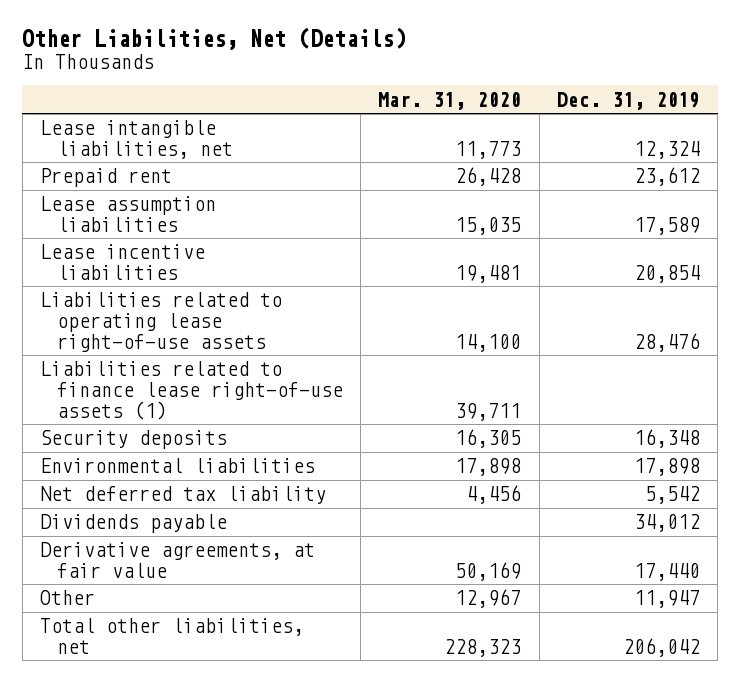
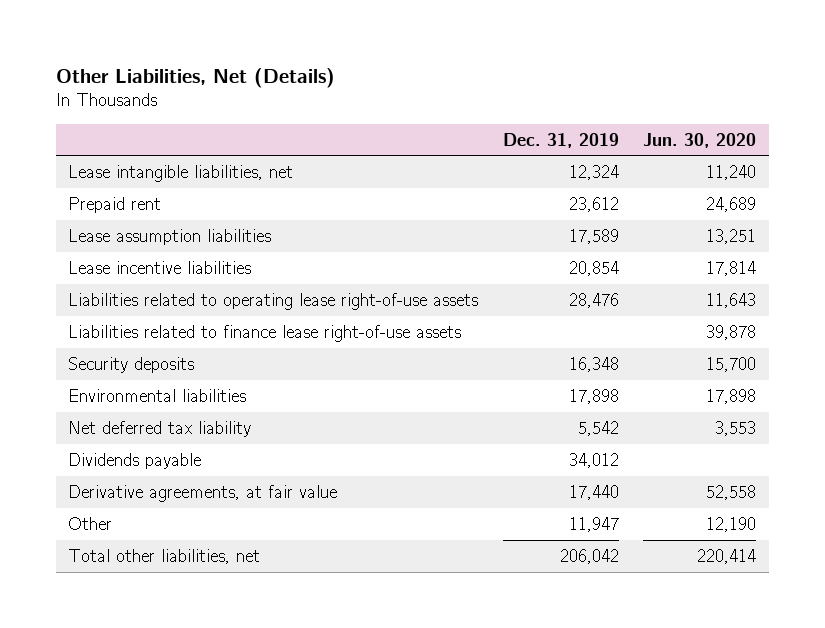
- | Mar. 31, 2020 | Dec. 31, 2019
+ | Dec. 31, 2019 | Jun. 30, 2020
- Liabilities related to finance lease right-of-use assets (1) | 39,711 |
+ Liabilities related to finance lease right-of-use assets | | 39,878

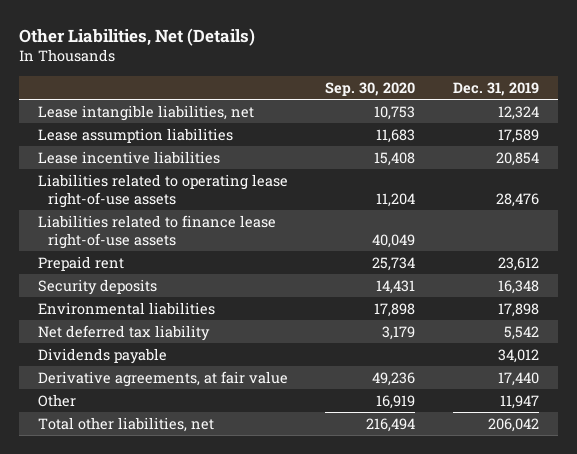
- | Dec. 31, 2019 | Jun. 30, 2020
+ | Sep. 30, 2020 | Dec. 31, 2019
moved down: Prepaid rent | 25,734 | 23,612

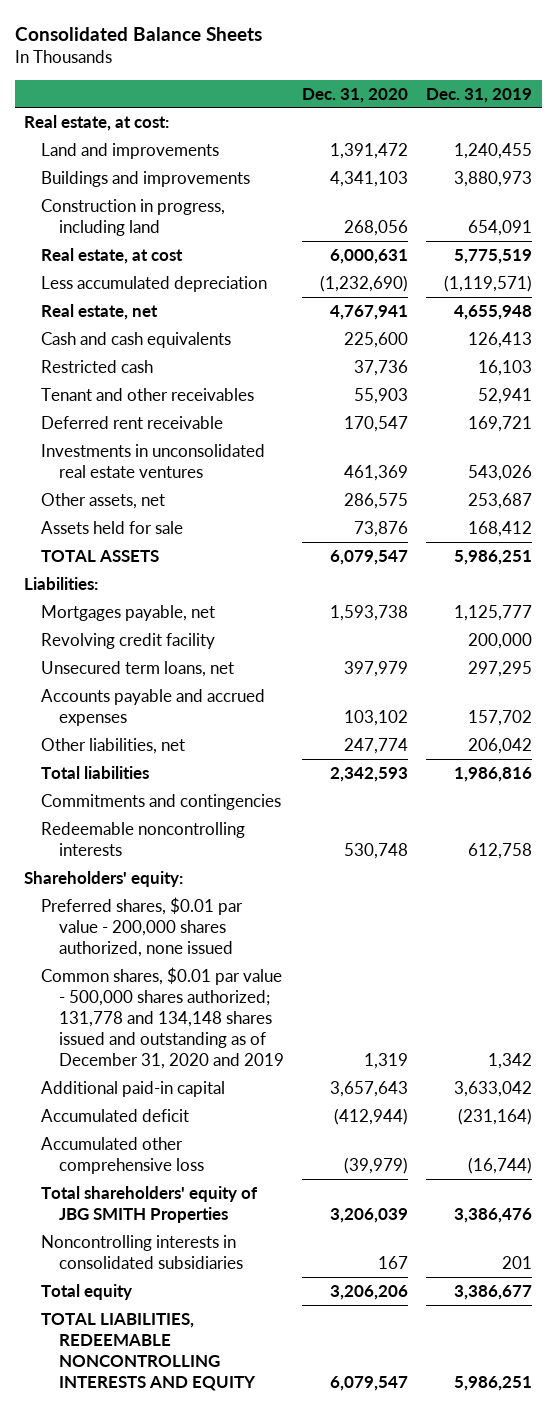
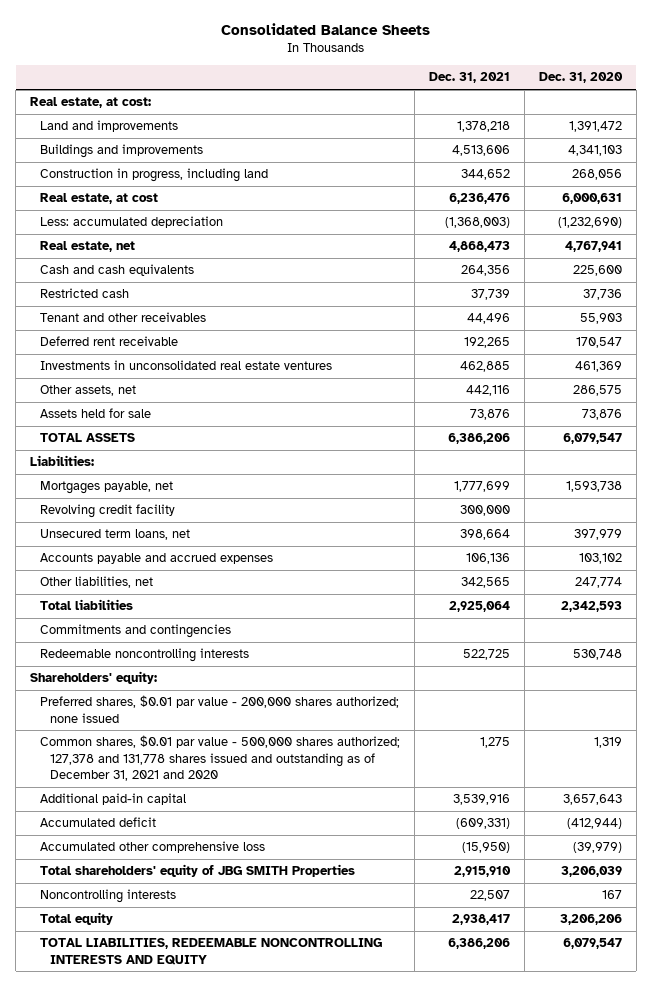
- | Dec. 31, 2020 | Dec. 31, 2019
+ | Dec. 31, 2021 | Dec. 31, 2020
- Less accumulated depreciation | (1,232,690) | (1,119,571)
+ Less: accumulated depreciation | (1,368,003) | (1,232,690)
- Preferred shares, $0.01 par value - 200,000 shares authorized, none issued
- Common shares, $0.01 par value - 500,000 shares authorized; 131,778 and 134,148 shares issued and outstanding as of December 31, 2020 and 2019 | 1,319 | 1,342
+ Preferred shares, $0.01 par value - 200,000 shares authorized; none issued
+ Common shares, $0.01 par value - 500,000 shares authorized; 127,378 and 131,778 shares issued and outstanding as of December 31, 2021 and 2020 | 1,275 | 1,319
- Noncontrolling interests in consolidated subsidiaries | 167 | 201
+ Noncontrolling interests | 22,507 | 167

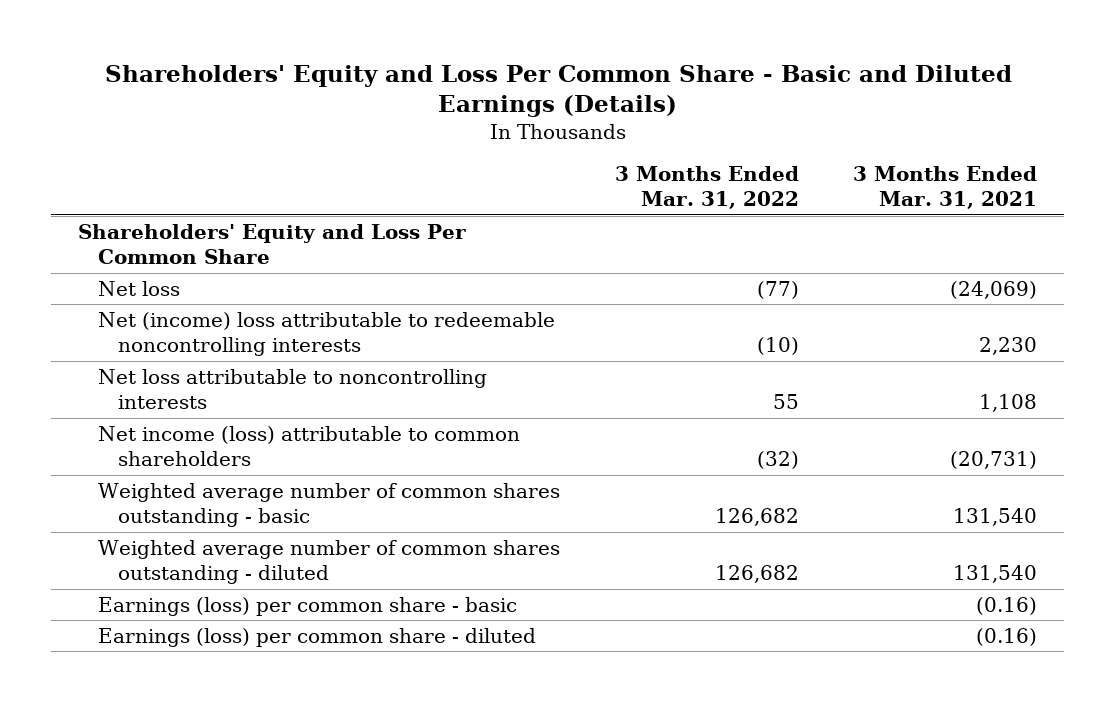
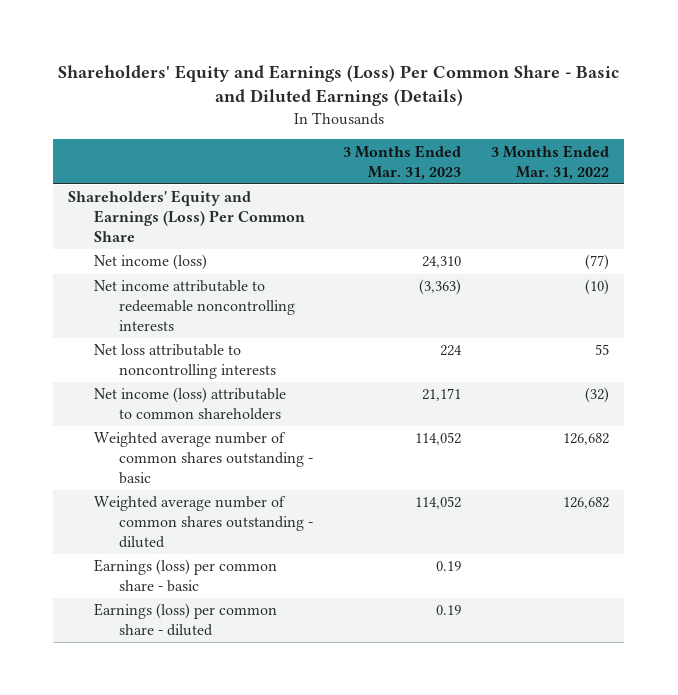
- Shareholders' Equity and Loss Per Common Share - Basic and Diluted Earnings (Details)
+ Shareholders' Equity and Earnings (Loss) Per Common Share - Basic and Diluted Earnings (Details)
- | 3 Months Ended Mar. 31, 2022 | 3 Months Ended Mar. 31, 2021
+ | 3 Months Ended Mar. 31, 2023 | 3 Months Ended Mar. 31, 2022
- Shareholders' Equity and Loss Per Common Share
- Net loss | (77) | (24,069)
- Net (income) loss attributable to redeemable noncontrolling interests | (10) | 2,230
+ Shareholders' Equity and Earnings (Loss) Per Common Share
+ Net income (loss) | 24,310 | (77)
+ Net income attributable to redeemable noncontrolling interests | (3,363) | (10)

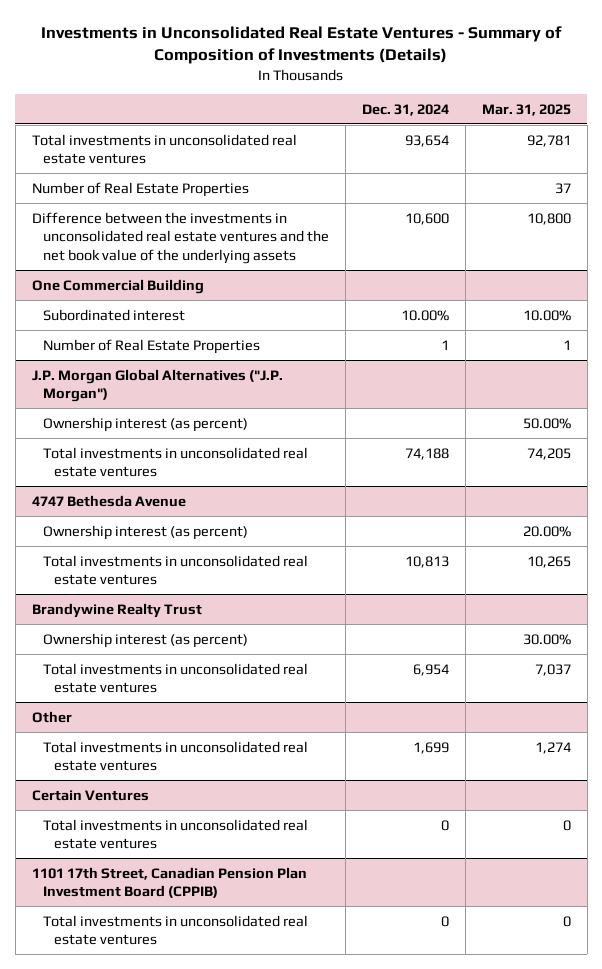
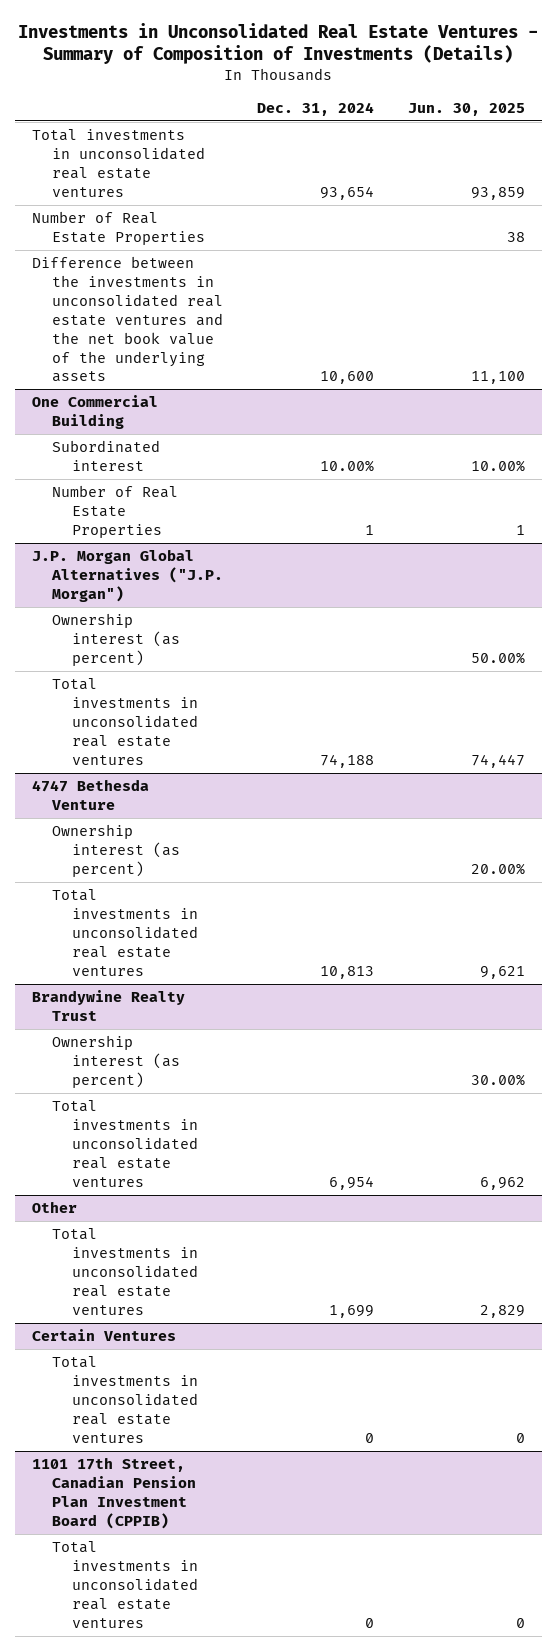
- | Dec. 31, 2024 | Mar. 31, 2025
+ | Dec. 31, 2024 | Jun. 30, 2025
- 4747 Bethesda Avenue
+ 4747 Bethesda Venture

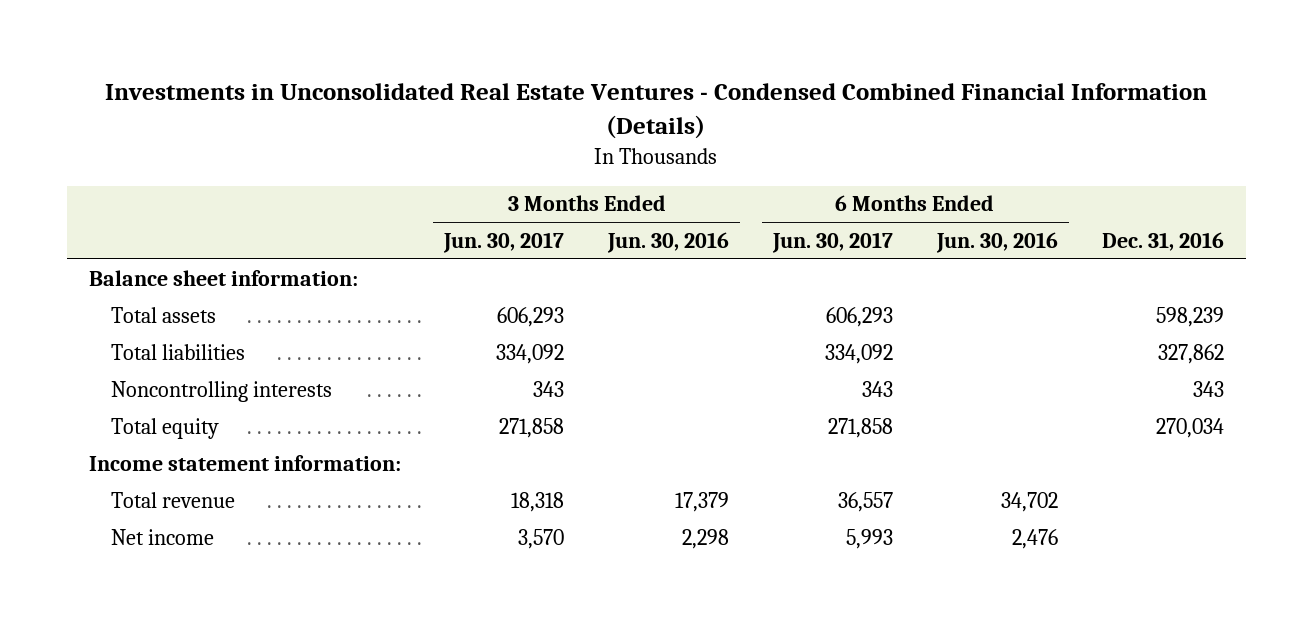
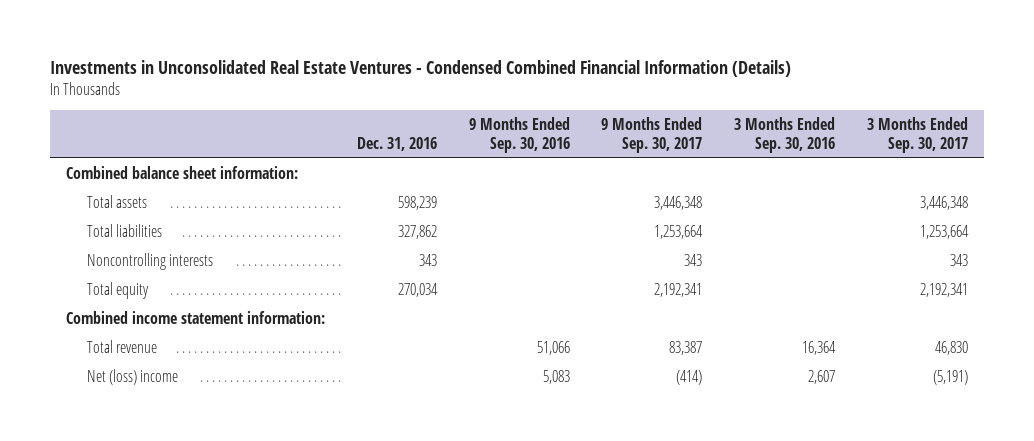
- | 3 Months Ended Jun. 30, 2017 | 3 Months Ended Jun. 30, 2016 | 6 Months Ended Jun. 30, 2017 | 6 Months Ended Jun. 30, 2016 | Dec. 31, 2016
+ | Dec. 31, 2016 | 9 Months Ended Sep. 30, 2016 | 9 Months Ended Sep. 30, 2017 | 3 Months Ended Sep. 30, 2016 | 3 Months Ended Sep. 30, 2017
- Balance sheet information:
+ Combined balance sheet information:
- Income statement information:
+ Combined income statement information:
- Net income | 3,570 | 2,298 | 5,993 | 2,476 |
+ Net (loss) income | | 5,083 | (414) | 2,607 | (5,191)

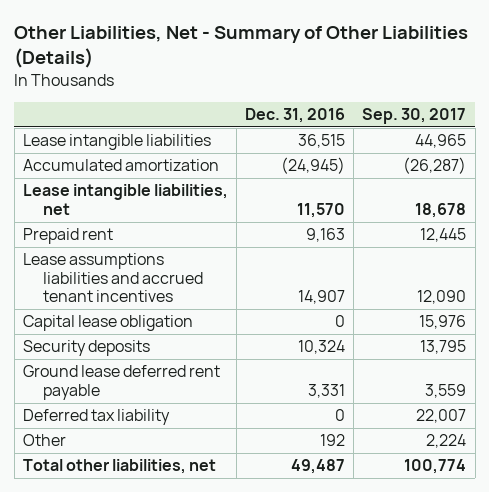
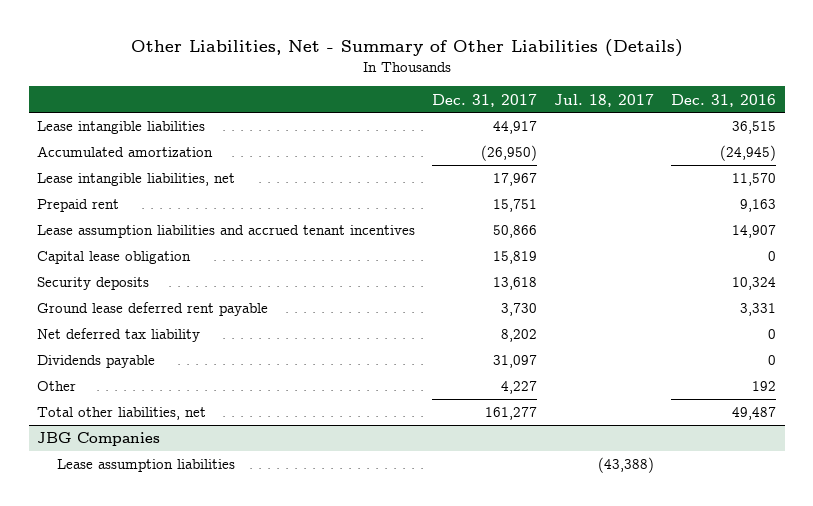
- | Dec. 31, 2016 | Sep. 30, 2017
+ | Dec. 31, 2017 | Jul. 18, 2017 | Dec. 31, 2016
- Lease assumptions liabilities and accrued tenant incentives | 14,907 | 12,090
+ Lease assumption liabilities and accrued tenant incentives | 50,866 | | 14,907
- Deferred tax liability | 0 | 22,007
+ Net deferred tax liability | 8,202 | | 0
+ Dividends payable | 31,097 | | 0
+ JBG Companies
+ Lease assumption liabilities | | (43,388) |

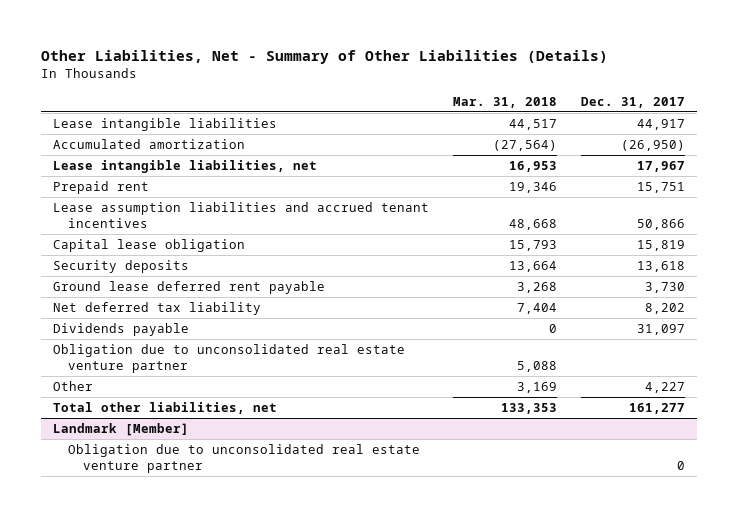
- | Dec. 31, 2017 | Jul. 18, 2017 | Dec. 31, 2016
+ | Mar. 31, 2018 | Dec. 31, 2017
+ Obligation due to unconsolidated real estate venture partner | 5,088 |
- JBG Companies
- Lease assumption liabilities | | (43,388) |
+ Landmark [Member]
+ Obligation due to unconsolidated real estate venture partner | | 0

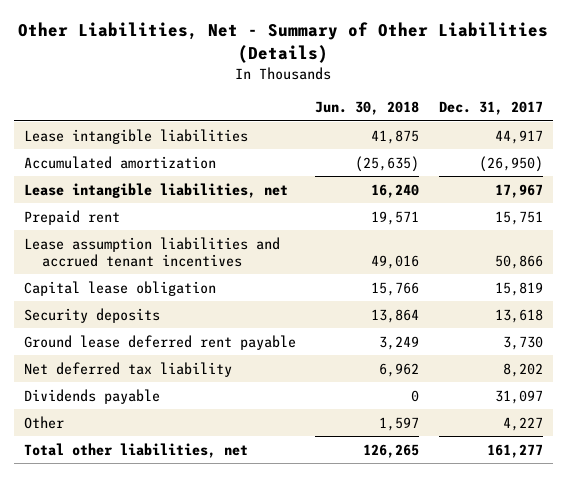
- | Mar. 31, 2018 | Dec. 31, 2017
+ | Jun. 30, 2018 | Dec. 31, 2017
- Obligation due to unconsolidated real estate venture partner | 5,088 |
- Landmark [Member]
- Obligation due to unconsolidated real estate venture partner | | 0

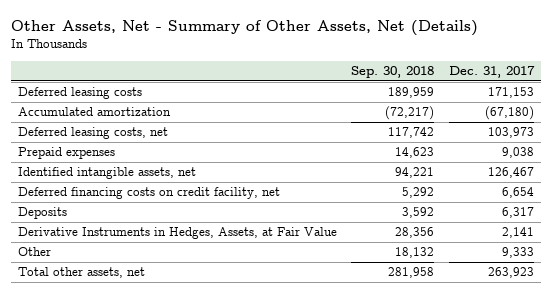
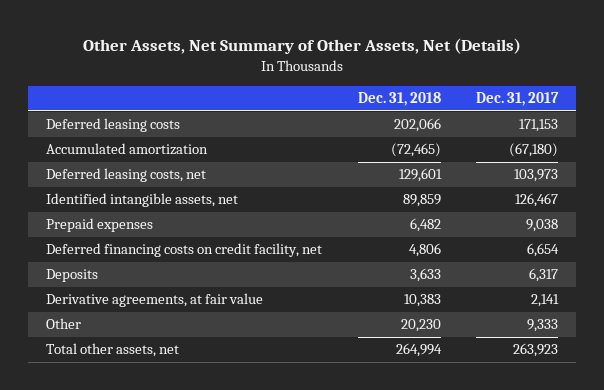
- Other Assets, Net - Summary of Other Assets, Net (Details)
+ Other Assets, Net Summary of Other Assets, Net (Details)
- | Sep. 30, 2018 | Dec. 31, 2017
+ | Dec. 31, 2018 | Dec. 31, 2017
moved down: Prepaid expenses | 6,482 | 9,038
- Derivative Instruments in Hedges, Assets, at Fair Value | 28,356 | 2,141
+ Derivative agreements, at fair value | 10,383 | 2,141

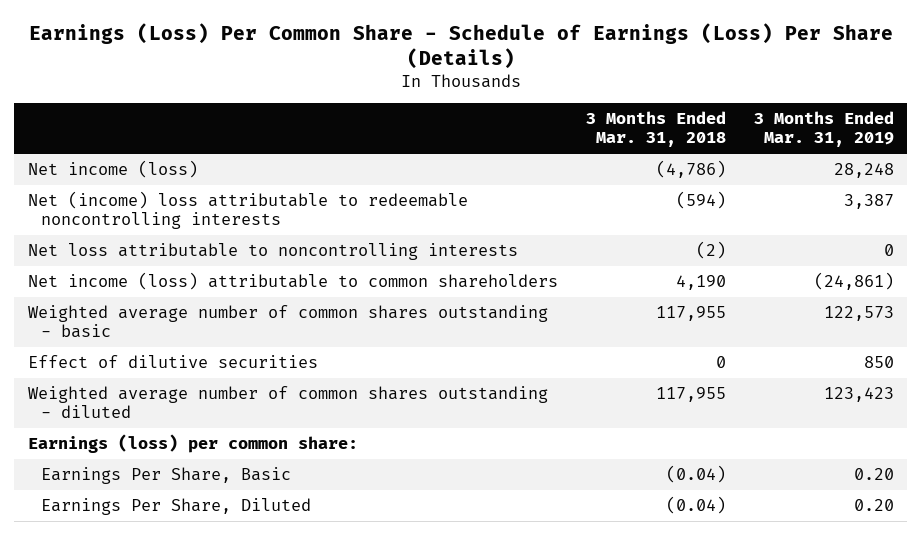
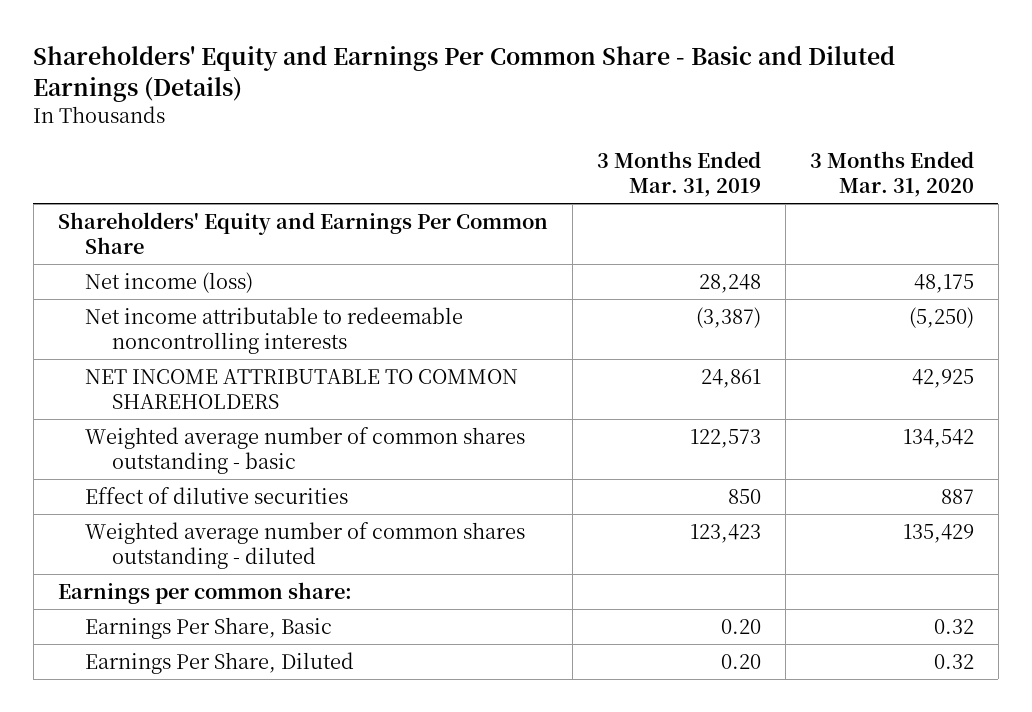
- Earnings (Loss) Per Common Share - Schedule of Earnings (Loss) Per Share (Details)
+ Shareholders' Equity and Earnings Per Common Share - Basic and Diluted Earnings (Details)
- | 3 Months Ended Mar. 31, 2018 | 3 Months Ended Mar. 31, 2019
+ | 3 Months Ended Mar. 31, 2019 | 3 Months Ended Mar. 31, 2020
+ Shareholders' Equity and Earnings Per Common Share
- Net (income) loss attributable to redeemable noncontrolling interests | (594) | 3,387
- Net loss attributable to noncontrolling interests | (2) | 0
- Net income (loss) attributable to common shareholders | 4,190 | (24,861)
+ Net income attributable to redeemable noncontrolling interests | (3,387) | (5,250)
+ NET INCOME ATTRIBUTABLE TO COMMON SHAREHOLDERS | 24,861 | 42,925
- Earnings (loss) per common share:
+ Earnings per common share:

